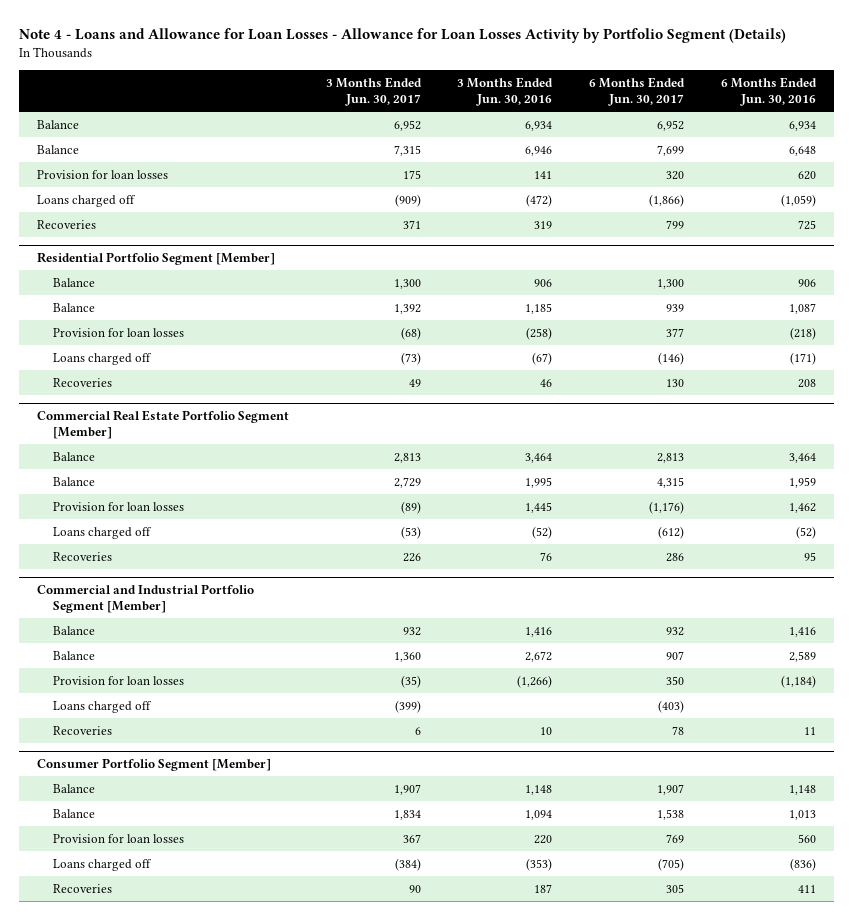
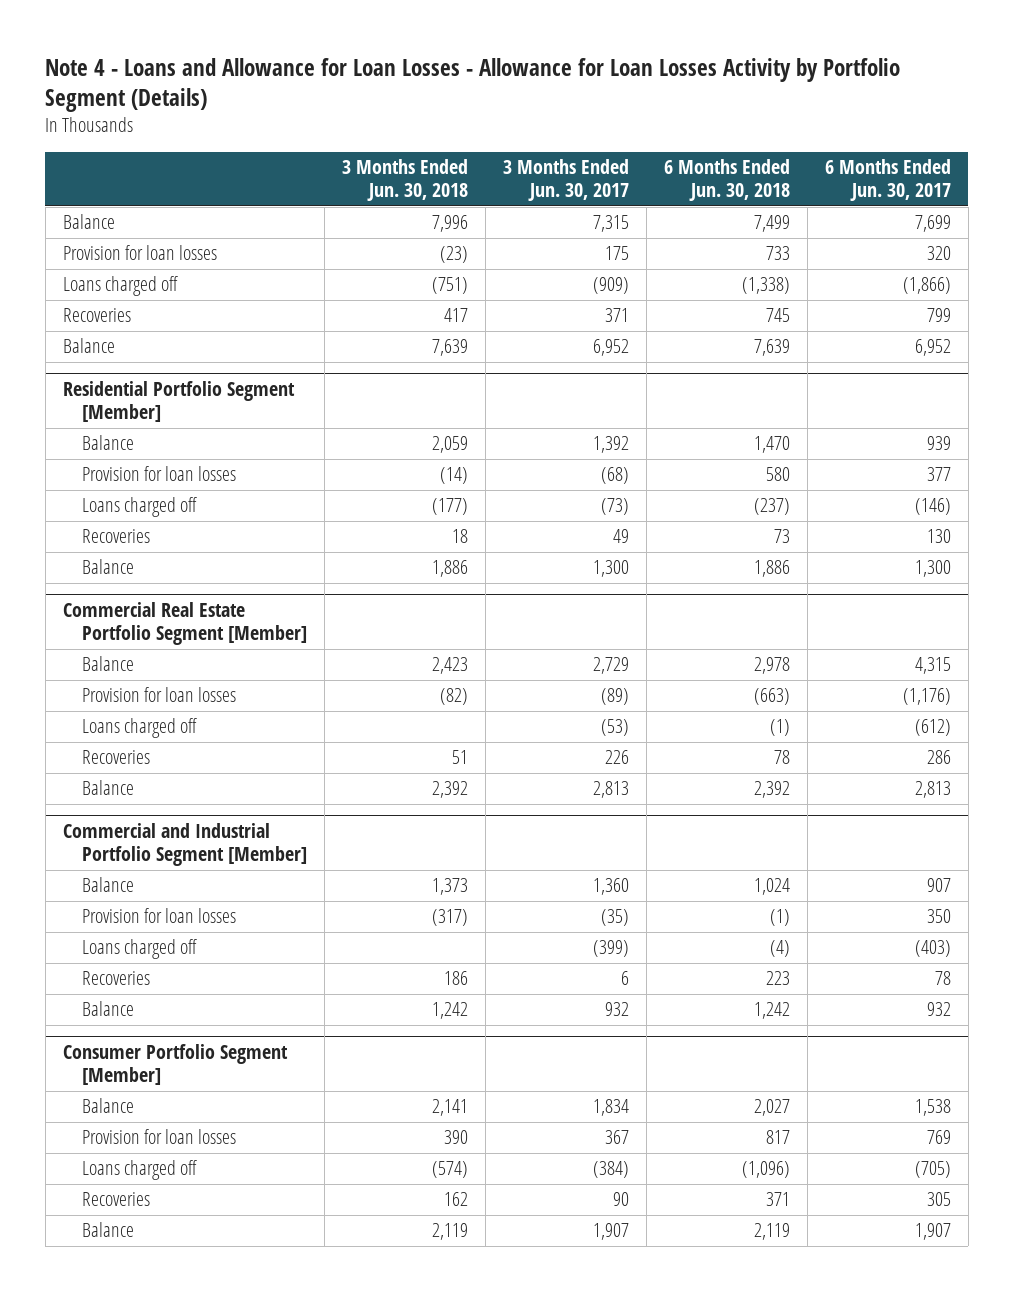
- | 3 Months Ended Jun. 30, 2017 | 3 Months Ended Jun. 30, 2016 | 6 Months Ended Jun. 30, 2017 | 6 Months Ended Jun. 30, 2016
+ | 3 Months Ended Jun. 30, 2018 | 3 Months Ended Jun. 30, 2017 | 6 Months Ended Jun. 30, 2018 | 6 Months Ended Jun. 30, 2017
moved down: Balance | 7,639 | 6,952 | 7,639 | 6,952
@ Residential Portfolio Segment [Member]
moved down: Balance | 1,886 | 1,300 | 1,886 | 1,300
@ Commercial Real Estate Portfolio Segment [Member]
moved down: Balance | 2,392 | 2,813 | 2,392 | 2,813
@ Commercial and Industrial Portfolio Segment [Member]
moved down: Balance | 1,242 | 932 | 1,242 | 932
@ Consumer Portfolio Segment [Member]
moved down: Balance | 2,119 | 1,907 | 2,119 | 1,907

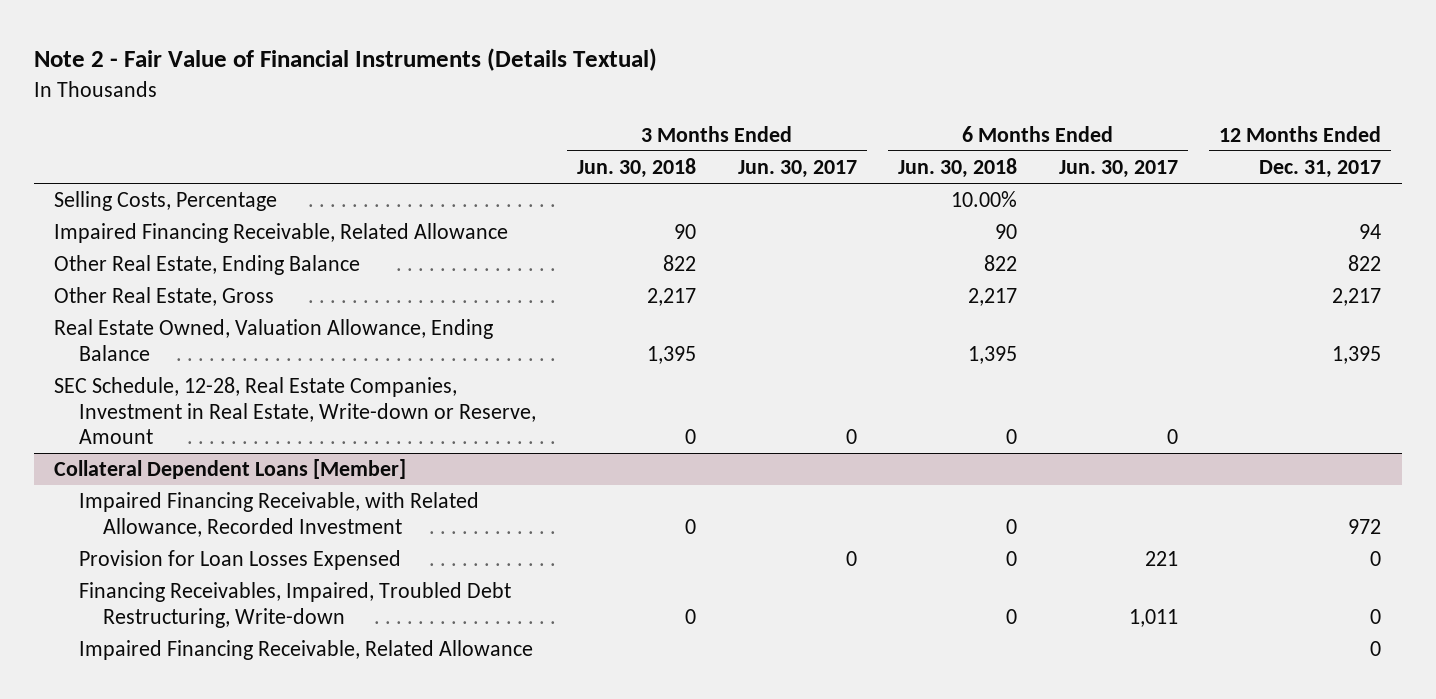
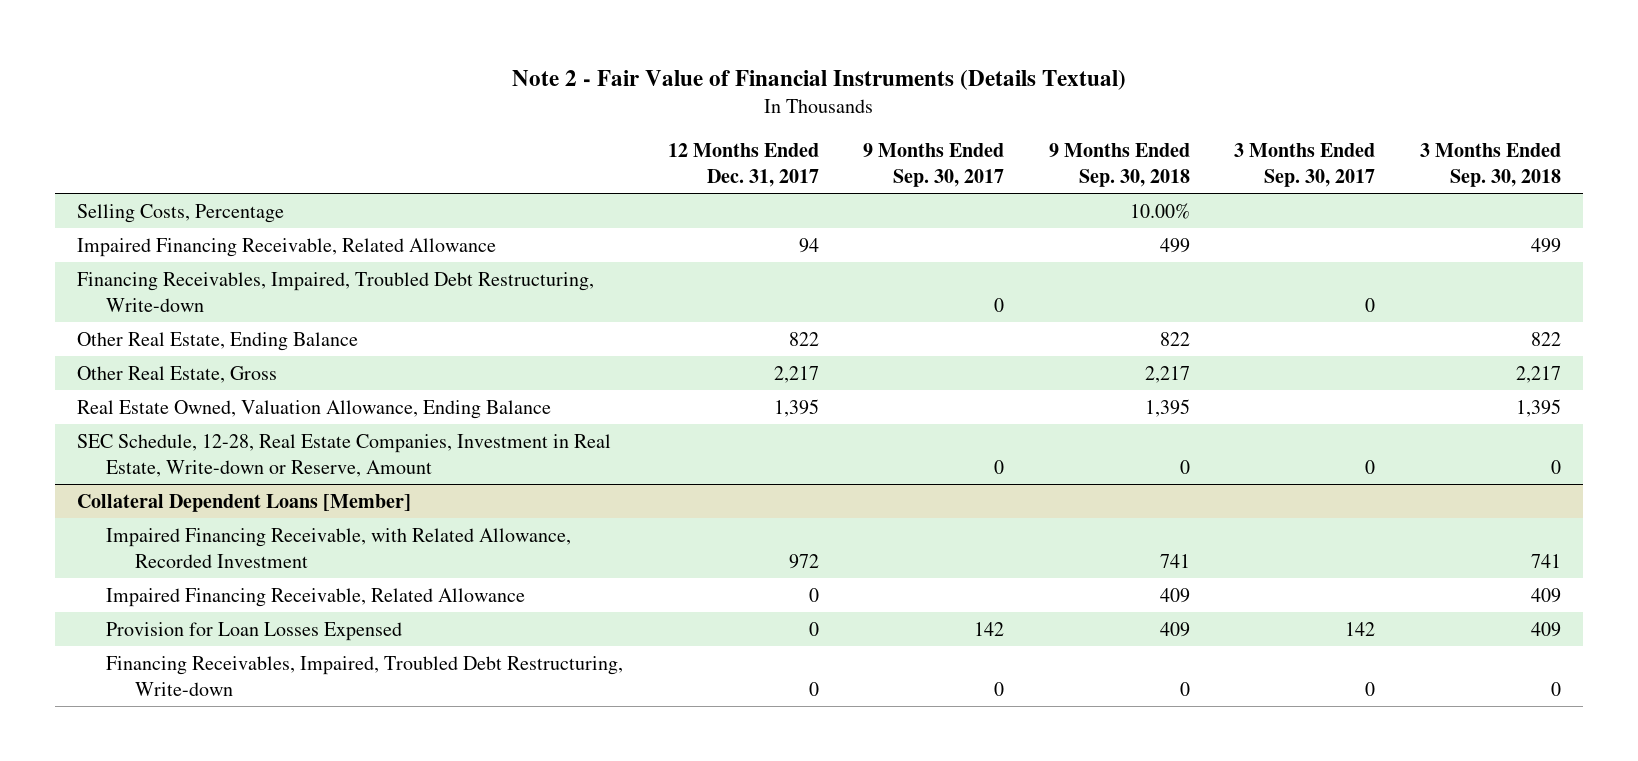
- | 3 Months Ended Jun. 30, 2018 | 3 Months Ended Jun. 30, 2017 | 6 Months Ended Jun. 30, 2018 | 6 Months Ended Jun. 30, 2017 | 12 Months Ended Dec. 31, 2017
+ | 12 Months Ended Dec. 31, 2017 | 9 Months Ended Sep. 30, 2017 | 9 Months Ended Sep. 30, 2018 | 3 Months Ended Sep. 30, 2017 | 3 Months Ended Sep. 30, 2018
+ Financing Receivables, Impaired, Troubled Debt Restructuring, Write-down | | 0 | | 0 |
@ Collateral Dependent Loans [Member]
moved up: Impaired Financing Receivable, Related Allowance | 0 | | 409 | | 409

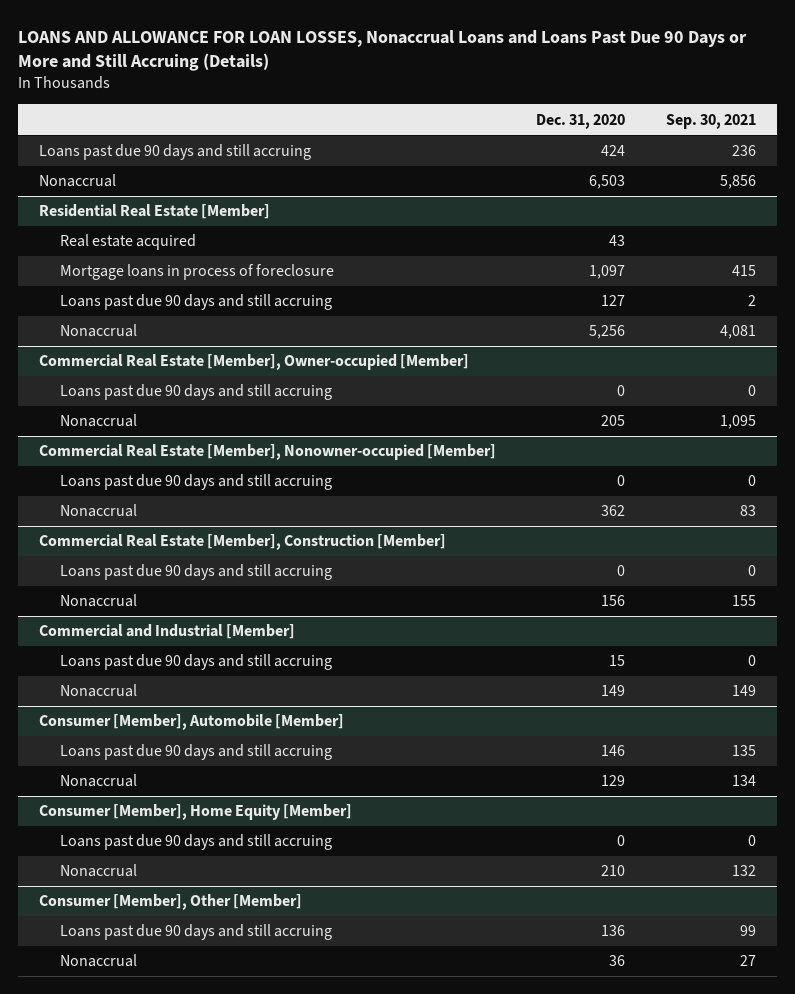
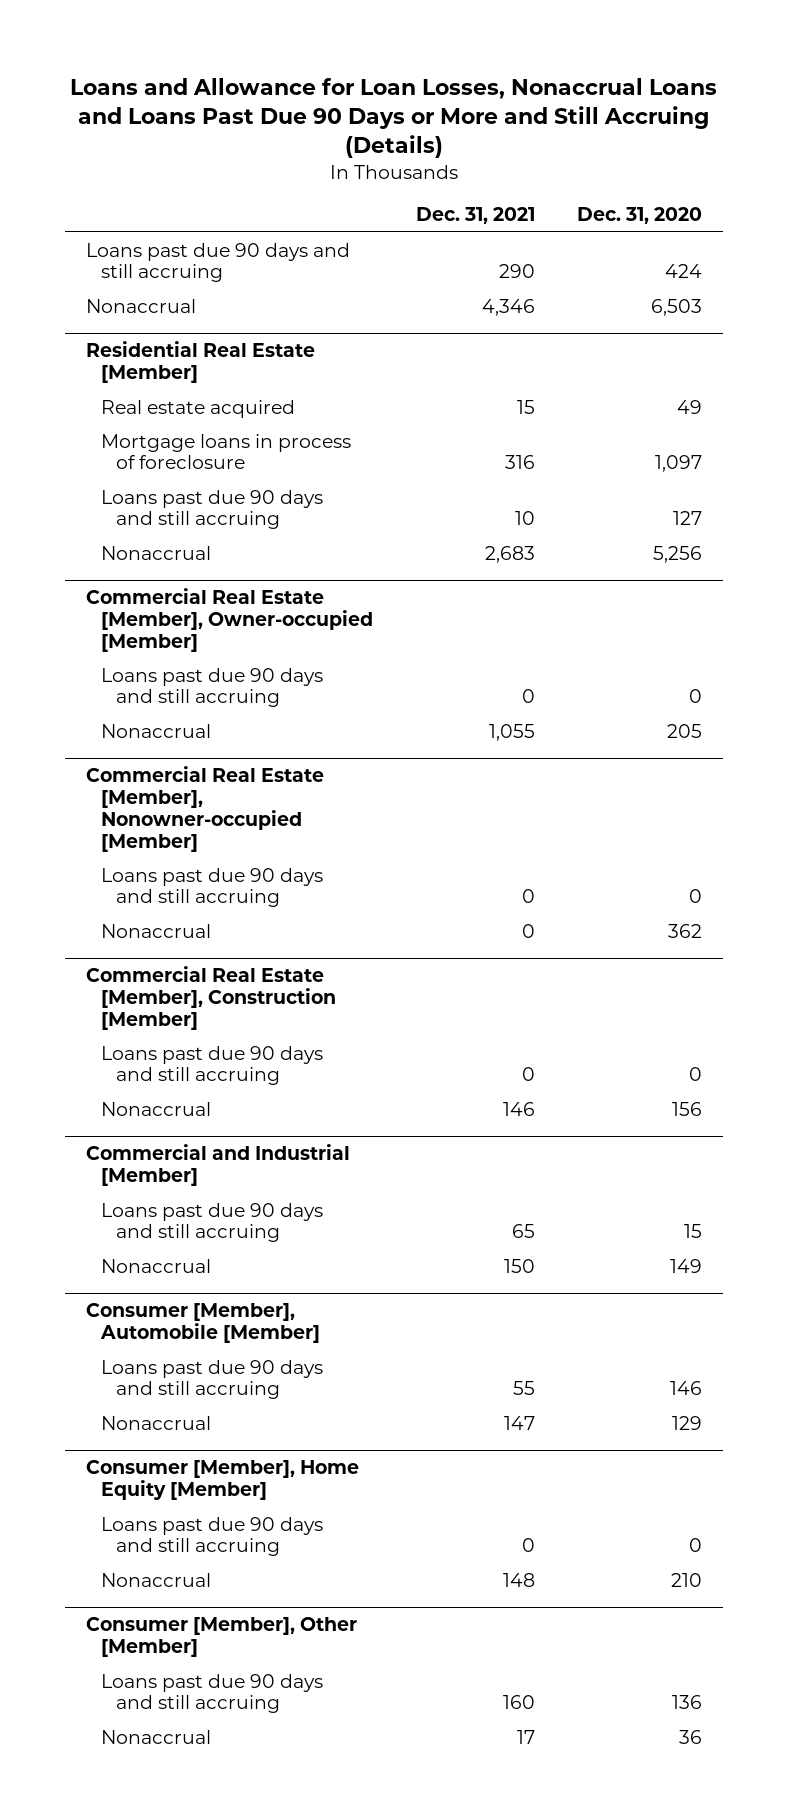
- LOANS AND ALLOWANCE FOR LOAN LOSSES, Nonaccrual Loans and Loans Past Due 90 Days or More and Still Accruing (Details)
+ Loans and Allowance for Loan Losses, Nonaccrual Loans and Loans Past Due 90 Days or More and Still Accruing (Details)
- | Dec. 31, 2020 | Sep. 30, 2021
+ | Dec. 31, 2021 | Dec. 31, 2020
@ Residential Real Estate [Member]
- Real estate acquired | 43 |
+ Real estate acquired | 15 | 49

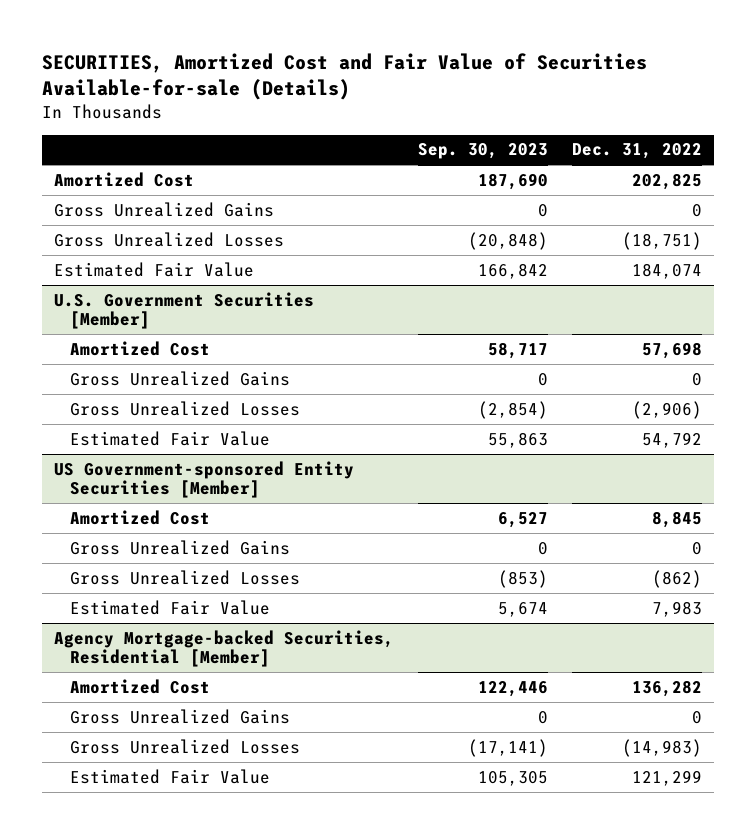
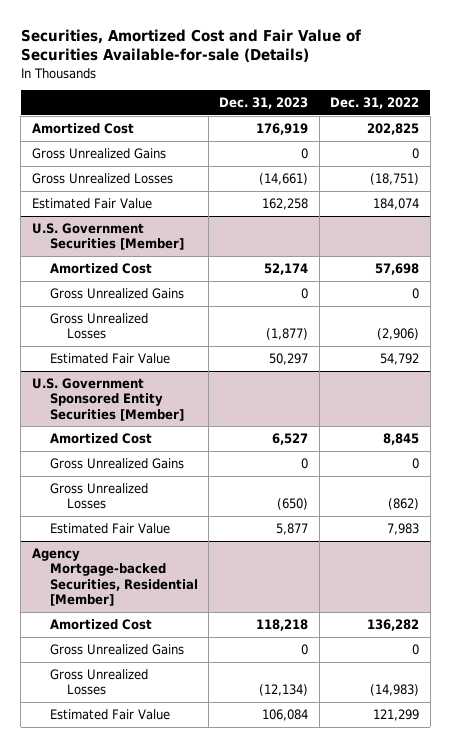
- SECURITIES, Amortized Cost and Fair Value of Securities Available-for-sale (Details)
+ Securities, Amortized Cost and Fair Value of Securities Available-for-sale (Details)
- | Sep. 30, 2023 | Dec. 31, 2022
+ | Dec. 31, 2023 | Dec. 31, 2022
- US Government-sponsored Entity Securities [Member]
+ U.S. Government Sponsored Entity Securities [Member]

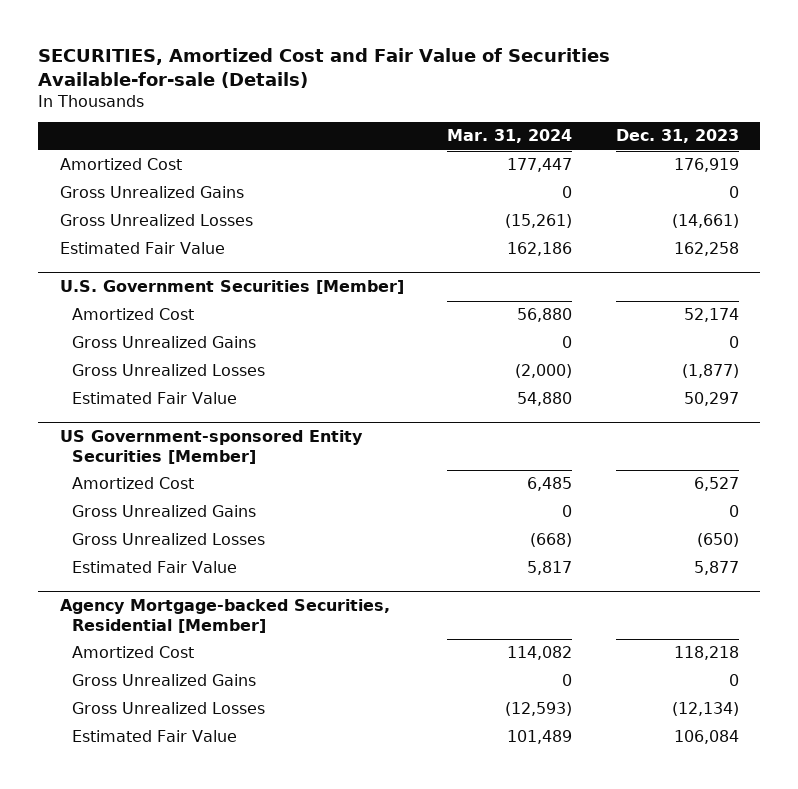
- Securities, Amortized Cost and Fair Value of Securities Available-for-sale (Details)
+ SECURITIES, Amortized Cost and Fair Value of Securities Available-for-sale (Details)
- | Dec. 31, 2023 | Dec. 31, 2022
+ | Mar. 31, 2024 | Dec. 31, 2023
- U.S. Government Sponsored Entity Securities [Member]
+ US Government-sponsored Entity Securities [Member]

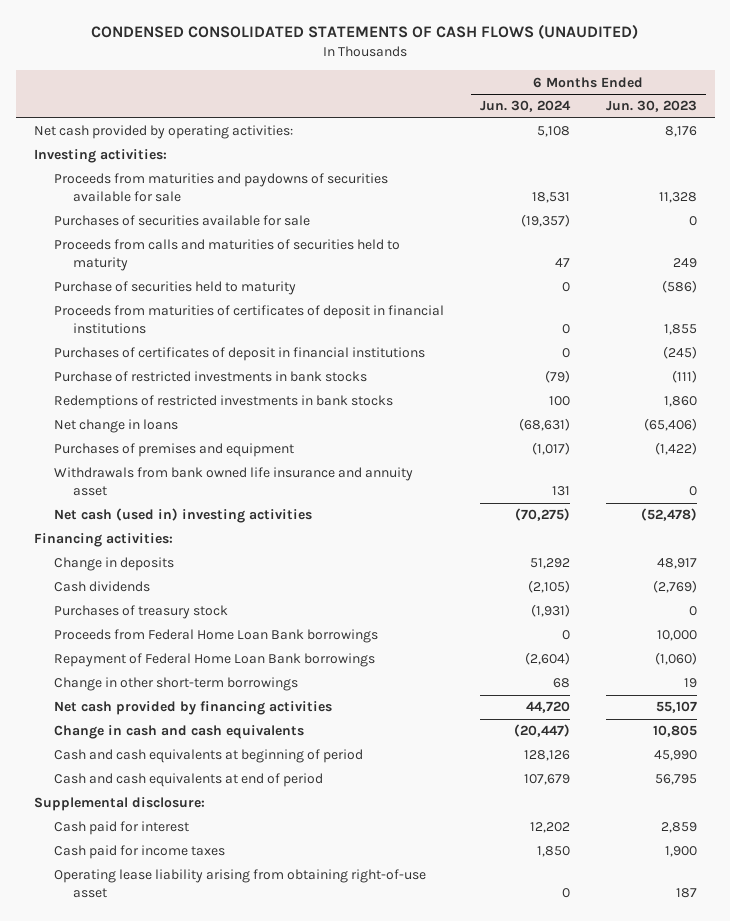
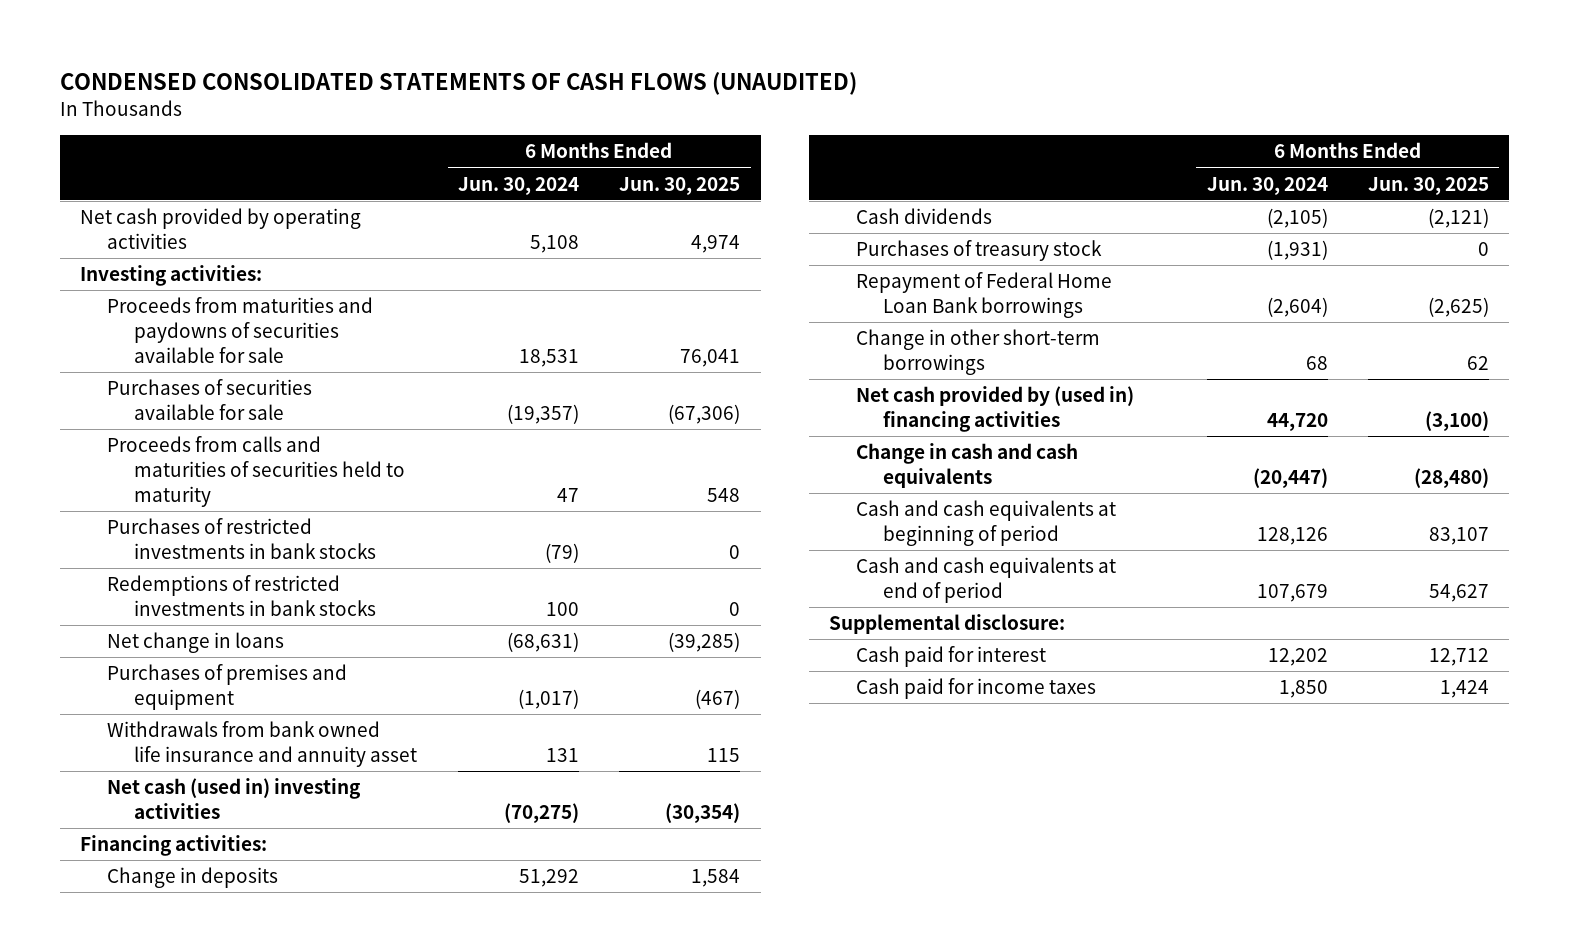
- | 6 Months Ended Jun. 30, 2024 | 6 Months Ended Jun. 30, 2023
+ | 6 Months Ended Jun. 30, 2024 | 6 Months Ended Jun. 30, 2025
- Net cash provided by operating activities: | 5,108 | 8,176
+ Net cash provided by operating activities | 5,108 | 4,974
- Purchase of securities held to maturity | 0 | (586)
- Proceeds from maturities of certificates of deposit in financial institutions | 0 | 1,855
- Purchases of certificates of deposit in financial institutions | 0 | (245)
- Purchase of restricted investments in bank stocks | (79) | (111)
+ Purchases of restricted investments in bank stocks | (79) | 0
- Proceeds from Federal Home Loan Bank borrowings | 0 | 10,000
- Net cash provided by financing activities | 44,720 | 55,107
+ Net cash provided by (used in) financing activities | 44,720 | (3,100)
- Operating lease liability arising from obtaining right-of-use asset | 0 | 187

